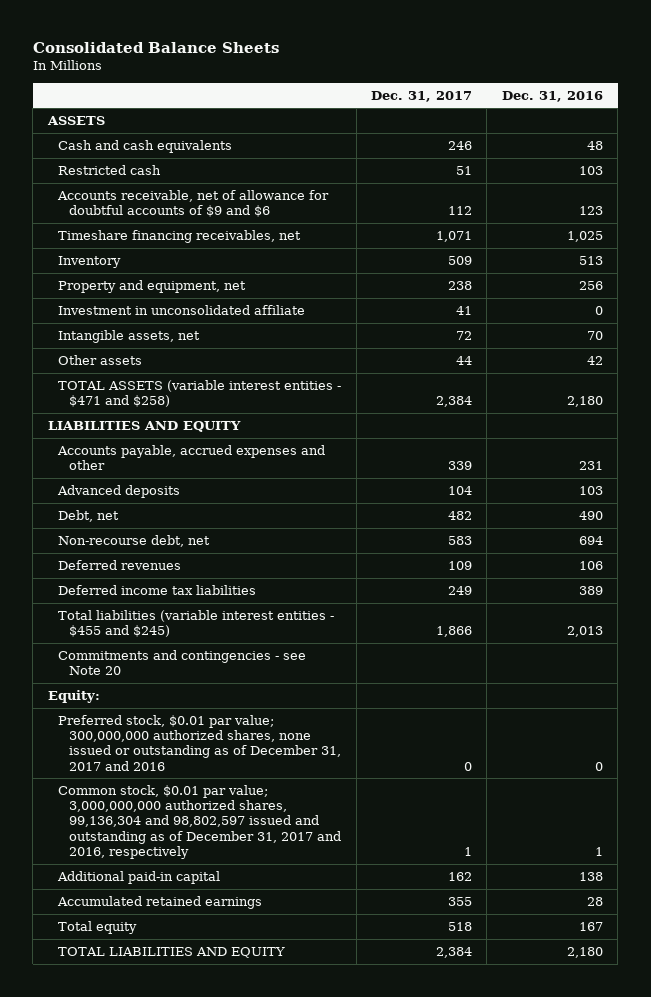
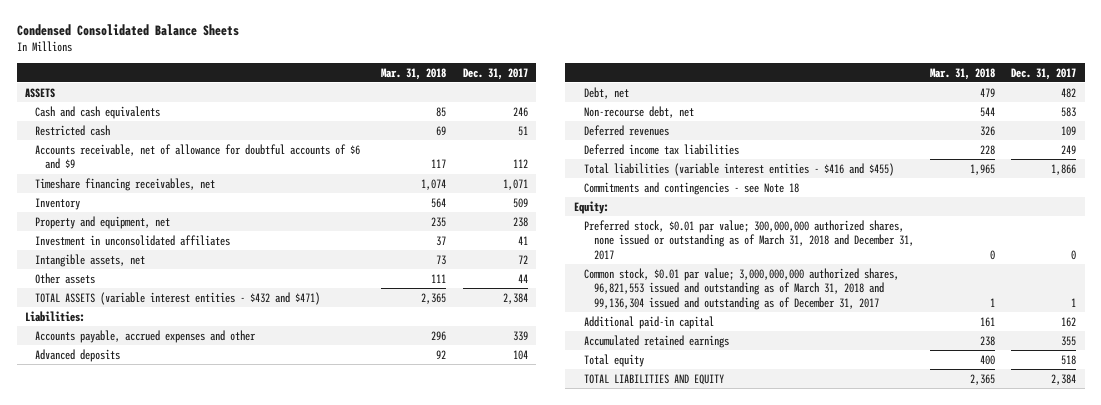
- Consolidated Balance Sheets
+ Condensed Consolidated Balance Sheets
- | Dec. 31, 2017 | Dec. 31, 2016
+ | Mar. 31, 2018 | Dec. 31, 2017
- Accounts receivable, net of allowance for doubtful accounts of $9 and $6 | 112 | 123
+ Accounts receivable, net of allowance for doubtful accounts of $6 and $9 | 117 | 112
- Investment in unconsolidated affiliate | 41 | 0
+ Investment in unconsolidated affiliates | 37 | 41
- TOTAL ASSETS (variable interest entities - $471 and $258) | 2,384 | 2,180
- LIABILITIES AND EQUITY
+ TOTAL ASSETS (variable interest entities - $432 and $471) | 2,365 | 2,384
+ Liabilities:
- Total liabilities (variable interest entities - $455 and $245) | 1,866 | 2,013
- Commitments and contingencies - see Note 20
+ Total liabilities (variable interest entities - $416 and $455) | 1,965 | 1,866
+ Commitments and contingencies - see Note 18
- Preferred stock, $0.01 par value; 300,000,000 authorized shares, none issued or outstanding as of December 31, 2017 and 2016 | 0 | 0
- Common stock, $0.01 par value; 3,000,000,000 authorized shares, 99,136,304 and 98,802,597 issued and outstanding as of December 31, 2017 and 2016, respectively | 1 | 1
+ Preferred stock, $0.01 par value; 300,000,000 authorized shares, none issued or outstanding as of March 31, 2018 and December 31, 2017 | 0 | 0
+ Common stock, $0.01 par value; 3,000,000,000 authorized shares, 96,821,553 issued and outstanding as of March 31, 2018 and 99,136,304 issued and outstanding as of December 31, 2017 | 1 | 1

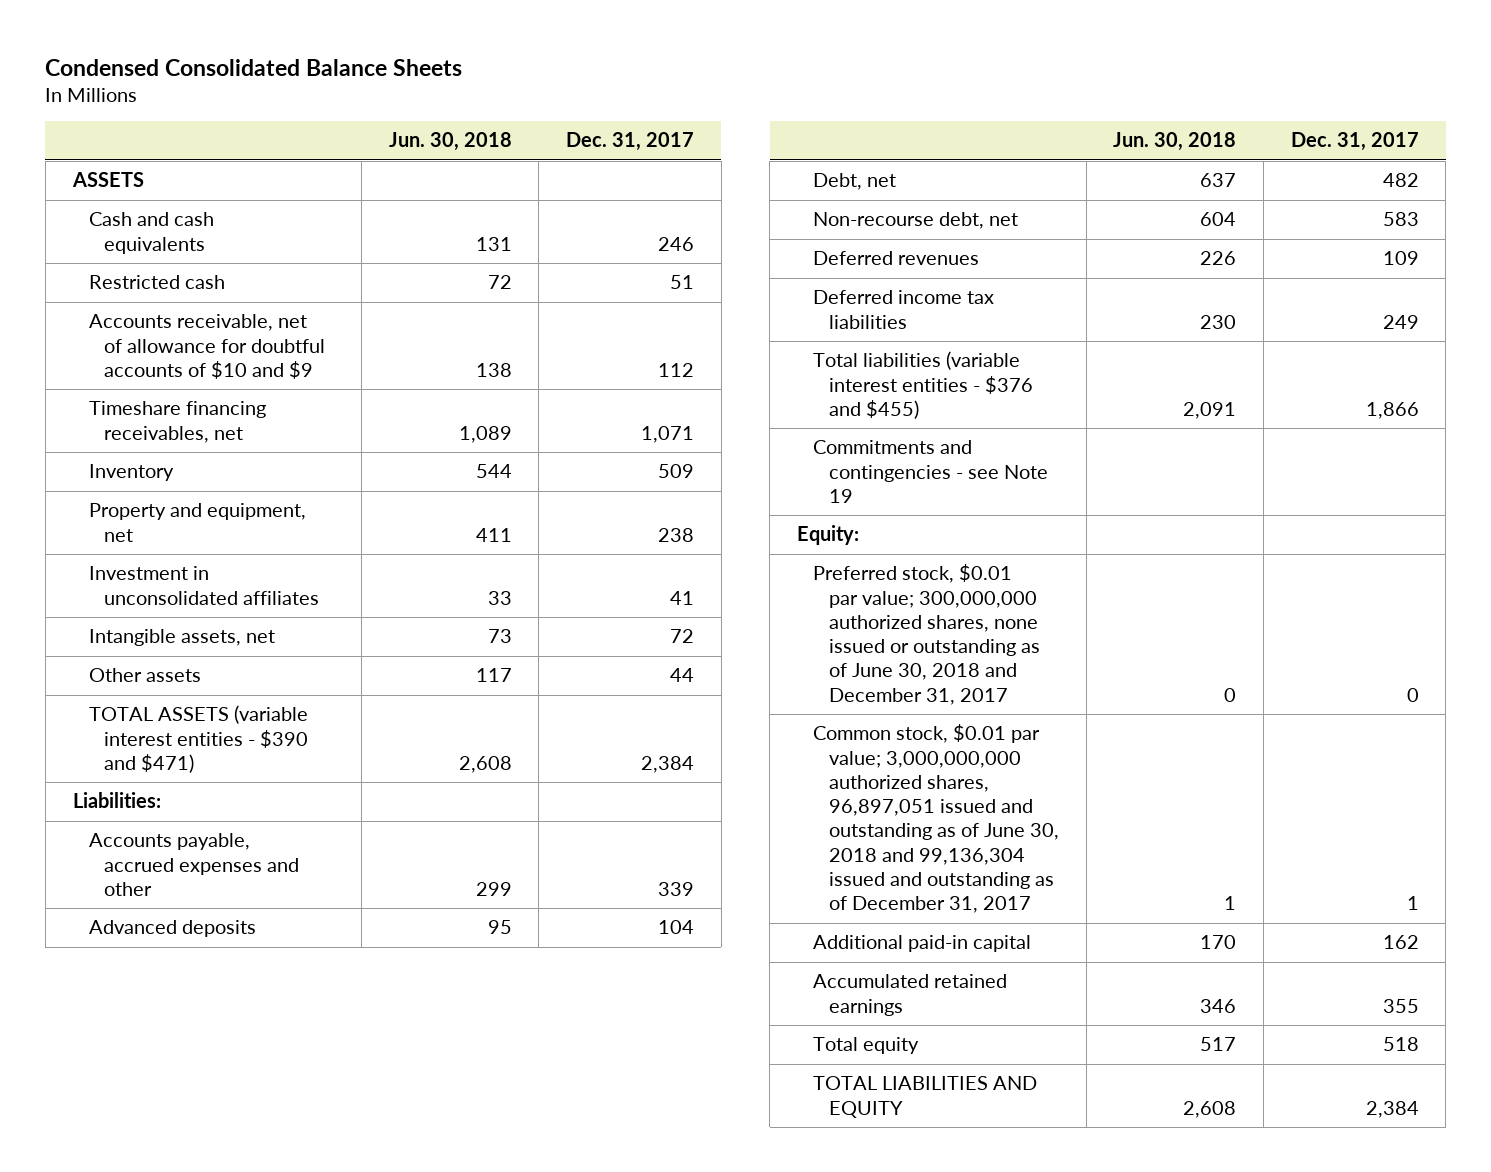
- | Mar. 31, 2018 | Dec. 31, 2017
+ | Jun. 30, 2018 | Dec. 31, 2017
- Accounts receivable, net of allowance for doubtful accounts of $6 and $9 | 117 | 112
+ Accounts receivable, net of allowance for doubtful accounts of $10 and $9 | 138 | 112
- TOTAL ASSETS (variable interest entities - $432 and $471) | 2,365 | 2,384
+ TOTAL ASSETS (variable interest entities - $390 and $471) | 2,608 | 2,384
- Total liabilities (variable interest entities - $416 and $455) | 1,965 | 1,866
- Commitments and contingencies - see Note 18
+ Total liabilities (variable interest entities - $376 and $455) | 2,091 | 1,866
+ Commitments and contingencies - see Note 19
- Preferred stock, $0.01 par value; 300,000,000 authorized shares, none issued or outstanding as of March 31, 2018 and December 31, 2017 | 0 | 0
- Common stock, $0.01 par value; 3,000,000,000 authorized shares, 96,821,553 issued and outstanding as of March 31, 2018 and 99,136,304 issued and outstanding as of December 31, 2017 | 1 | 1
+ Preferred stock, $0.01 par value; 300,000,000 authorized shares, none issued or outstanding as of June 30, 2018 and December 31, 2017 | 0 | 0
+ Common stock, $0.01 par value; 3,000,000,000 authorized shares, 96,897,051 issued and outstanding as of June 30, 2018 and 99,136,304 issued and outstanding as of December 31, 2017 | 1 | 1

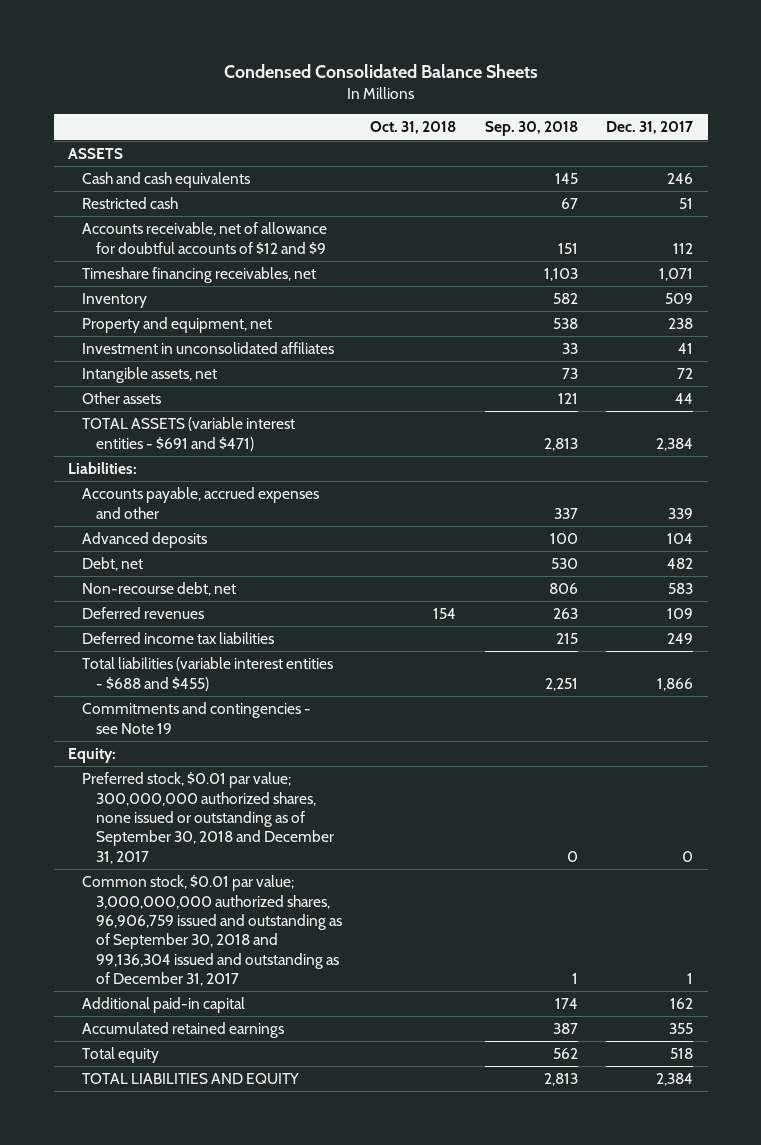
- | Jun. 30, 2018 | Dec. 31, 2017
+ | Oct. 31, 2018 | Sep. 30, 2018 | Dec. 31, 2017
- Accounts receivable, net of allowance for doubtful accounts of $10 and $9 | 138 | 112
+ Accounts receivable, net of allowance for doubtful accounts of $12 and $9 | | 151 | 112
- TOTAL ASSETS (variable interest entities - $390 and $471) | 2,608 | 2,384
+ TOTAL ASSETS (variable interest entities - $691 and $471) | | 2,813 | 2,384
- Total liabilities (variable interest entities - $376 and $455) | 2,091 | 1,866
+ Total liabilities (variable interest entities - $688 and $455) | | 2,251 | 1,866
- Preferred stock, $0.01 par value; 300,000,000 authorized shares, none issued or outstanding as of June 30, 2018 and December 31, 2017 | 0 | 0
- Common stock, $0.01 par value; 3,000,000,000 authorized shares, 96,897,051 issued and outstanding as of June 30, 2018 and 99,136,304 issued and outstanding as of December 31, 2017 | 1 | 1
+ Preferred stock, $0.01 par value; 300,000,000 authorized shares, none issued or outstanding as of September 30, 2018 and December 31, 2017 | | 0 | 0
+ Common stock, $0.01 par value; 3,000,000,000 authorized shares, 96,906,759 issued and outstanding as of September 30, 2018 and 99,136,304 issued and outstanding as of December 31, 2017 | | 1 | 1

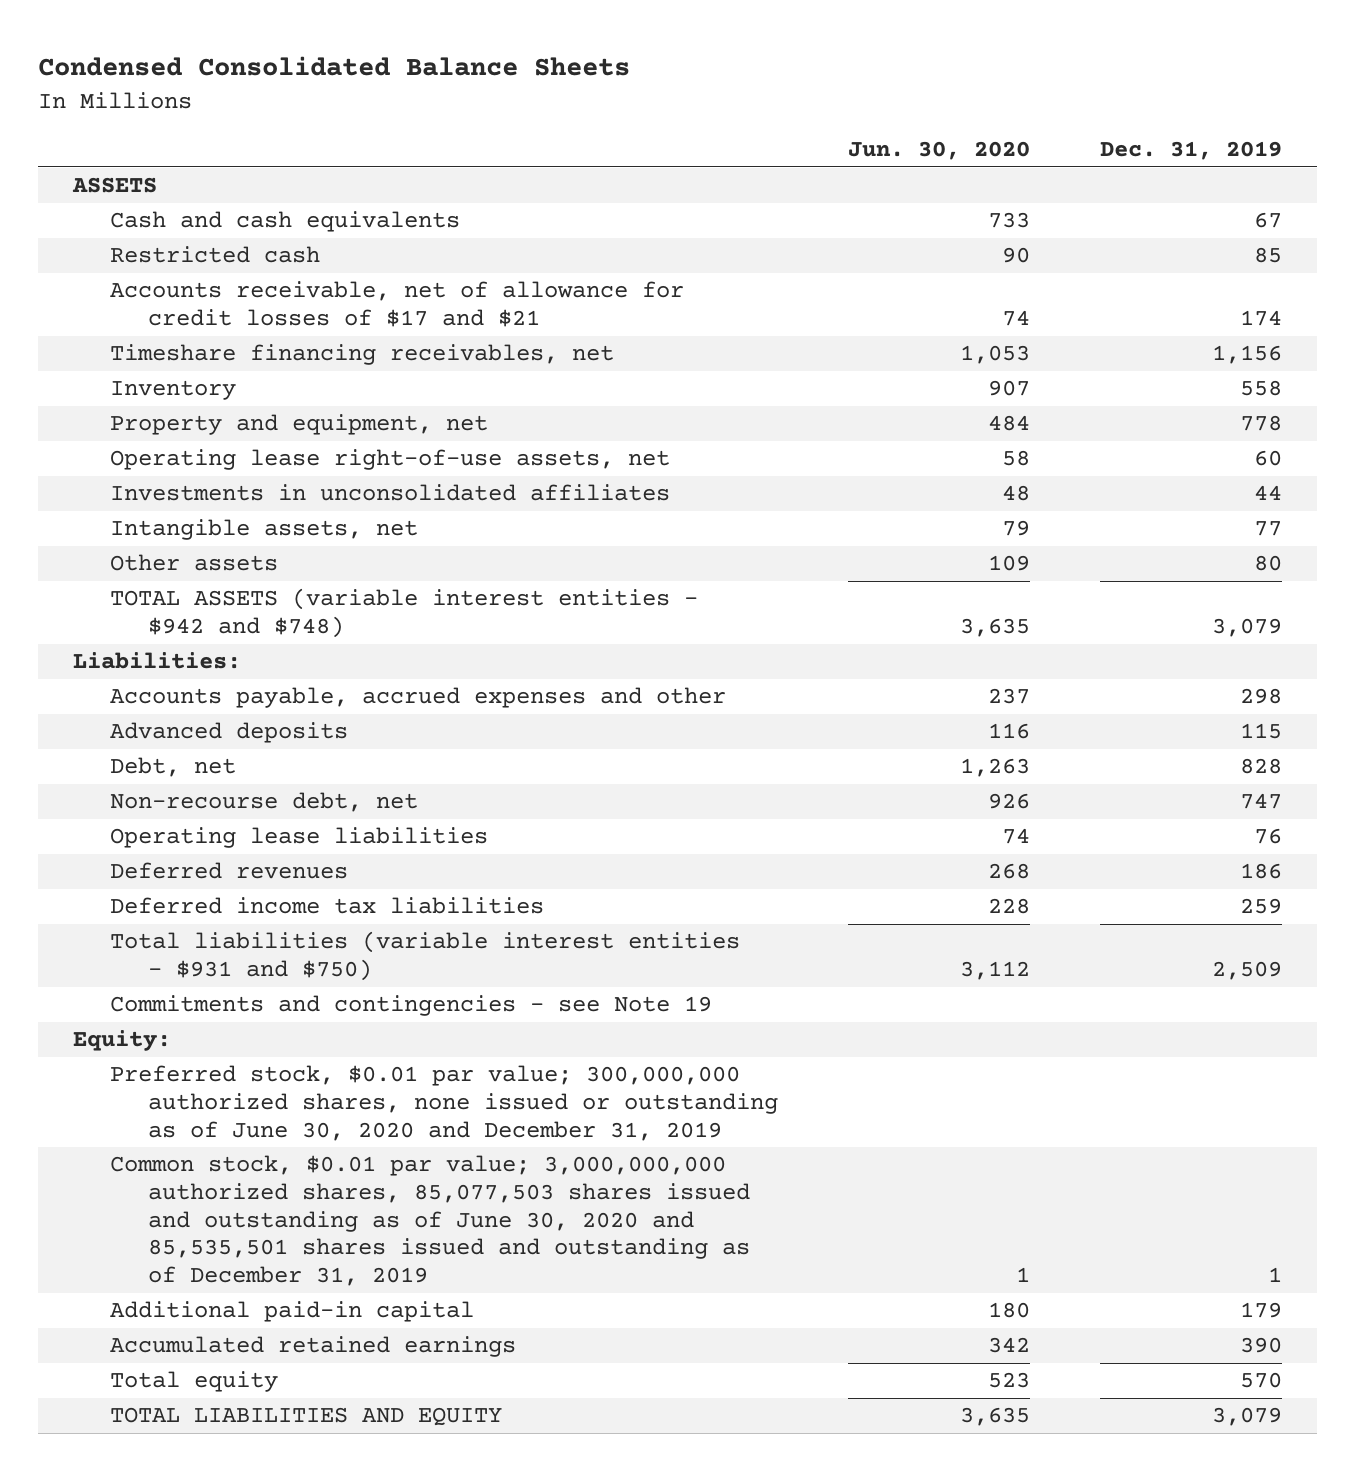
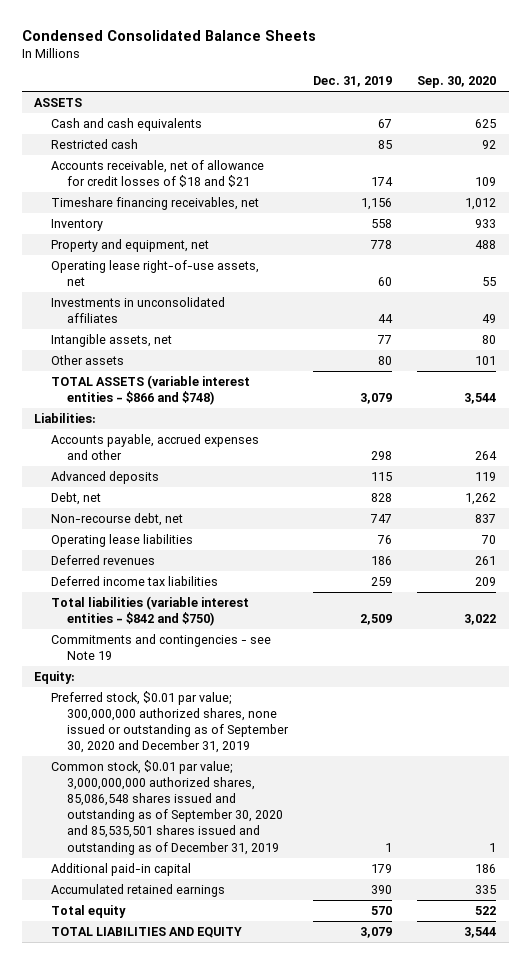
- | Jun. 30, 2020 | Dec. 31, 2019
+ | Dec. 31, 2019 | Sep. 30, 2020
- Accounts receivable, net of allowance for credit losses of $17 and $21 | 74 | 174
+ Accounts receivable, net of allowance for credit losses of $18 and $21 | 174 | 109
- TOTAL ASSETS (variable interest entities - $942 and $748) | 3,635 | 3,079
+ TOTAL ASSETS (variable interest entities - $866 and $748) | 3,079 | 3,544
- Total liabilities (variable interest entities - $931 and $750) | 3,112 | 2,509
+ Total liabilities (variable interest entities - $842 and $750) | 2,509 | 3,022
- Preferred stock, $0.01 par value; 300,000,000 authorized shares, none issued or outstanding as of June 30, 2020 and December 31, 2019
- Common stock, $0.01 par value; 3,000,000,000 authorized shares, 85,077,503 shares issued and outstanding as of June 30, 2020 and 85,535,501 shares issued and outstanding as of December 31, 2019 | 1 | 1
+ Preferred stock, $0.01 par value; 300,000,000 authorized shares, none issued or outstanding as of September 30, 2020 and December 31, 2019
+ Common stock, $0.01 par value; 3,000,000,000 authorized shares, 85,086,548 shares issued and outstanding as of September 30, 2020 and 85,535,501 shares issued and outstanding as of December 31, 2019 | 1 | 1

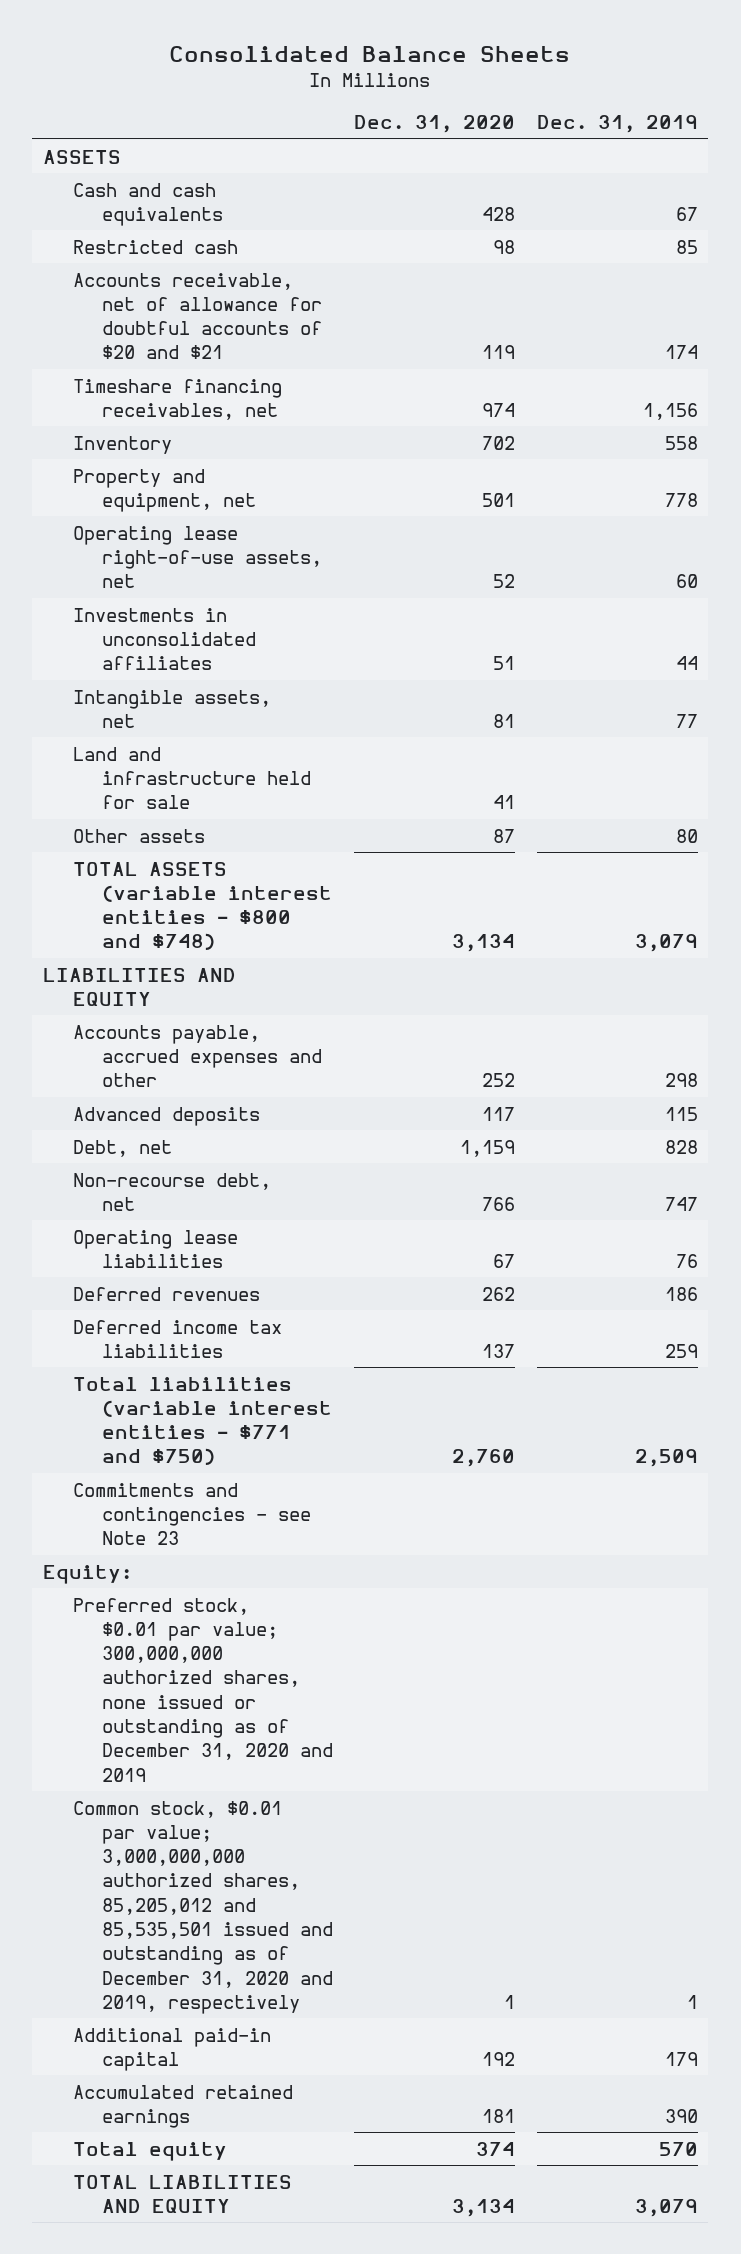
- Condensed Consolidated Balance Sheets
+ Consolidated Balance Sheets
- | Dec. 31, 2019 | Sep. 30, 2020
+ | Dec. 31, 2020 | Dec. 31, 2019
- Accounts receivable, net of allowance for credit losses of $18 and $21 | 174 | 109
+ Accounts receivable, net of allowance for doubtful accounts of $20 and $21 | 119 | 174
+ Land and infrastructure held for sale | 41 |
- TOTAL ASSETS (variable interest entities - $866 and $748) | 3,079 | 3,544
- Liabilities:
+ TOTAL ASSETS (variable interest entities - $800 and $748) | 3,134 | 3,079
+ LIABILITIES AND EQUITY
- Total liabilities (variable interest entities - $842 and $750) | 2,509 | 3,022
- Commitments and contingencies - see Note 19
+ Total liabilities (variable interest entities - $771 and $750) | 2,760 | 2,509
+ Commitments and contingencies - see Note 23
- Preferred stock, $0.01 par value; 300,000,000 authorized shares, none issued or outstanding as of September 30, 2020 and December 31, 2019
- Common stock, $0.01 par value; 3,000,000,000 authorized shares, 85,086,548 shares issued and outstanding as of September 30, 2020 and 85,535,501 shares issued and outstanding as of December 31, 2019 | 1 | 1
+ Preferred stock, $0.01 par value; 300,000,000 authorized shares, none issued or outstanding as of December 31, 2020 and 2019
+ Common stock, $0.01 par value; 3,000,000,000 authorized shares, 85,205,012 and 85,535,501 issued and outstanding as of December 31, 2020 and 2019, respectively | 1 | 1

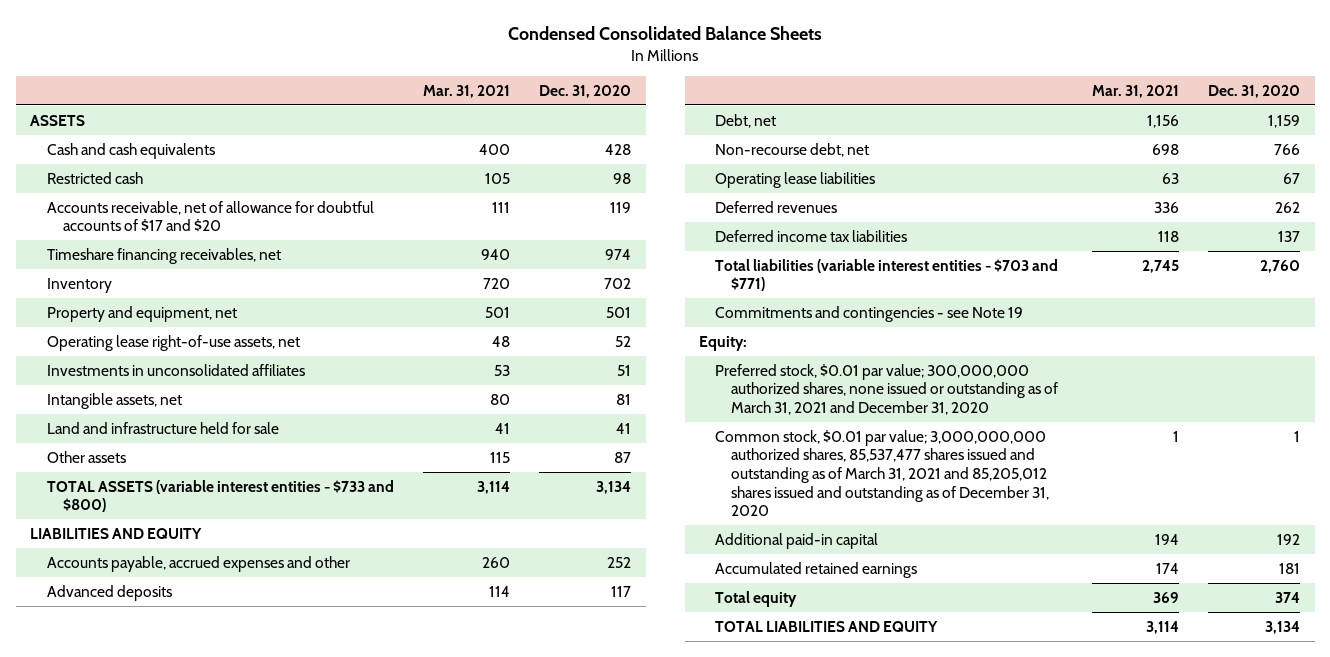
- Consolidated Balance Sheets
+ Condensed Consolidated Balance Sheets
- | Dec. 31, 2020 | Dec. 31, 2019
+ | Mar. 31, 2021 | Dec. 31, 2020
- Accounts receivable, net of allowance for doubtful accounts of $20 and $21 | 119 | 174
+ Accounts receivable, net of allowance for doubtful accounts of $17 and $20 | 111 | 119
- TOTAL ASSETS (variable interest entities - $800 and $748) | 3,134 | 3,079
+ TOTAL ASSETS (variable interest entities - $733 and $800) | 3,114 | 3,134
- Total liabilities (variable interest entities - $771 and $750) | 2,760 | 2,509
- Commitments and contingencies - see Note 23
+ Total liabilities (variable interest entities - $703 and $771) | 2,745 | 2,760
+ Commitments and contingencies - see Note 19
- Preferred stock, $0.01 par value; 300,000,000 authorized shares, none issued or outstanding as of December 31, 2020 and 2019
- Common stock, $0.01 par value; 3,000,000,000 authorized shares, 85,205,012 and 85,535,501 issued and outstanding as of December 31, 2020 and 2019, respectively | 1 | 1
+ Preferred stock, $0.01 par value; 300,000,000 authorized shares, none issued or outstanding as of March 31, 2021 and December 31, 2020
+ Common stock, $0.01 par value; 3,000,000,000 authorized shares, 85,537,477 shares issued and outstanding as of March 31, 2021 and 85,205,012 shares issued and outstanding as of December 31, 2020 | 1 | 1

